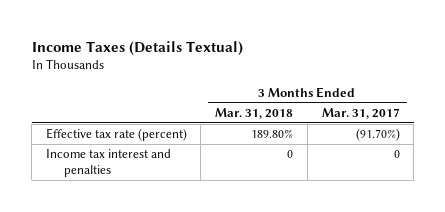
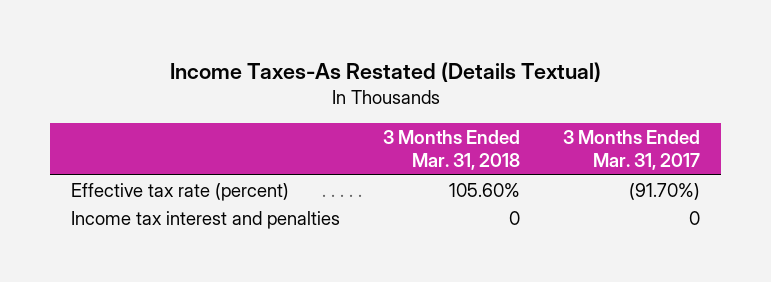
- Income Taxes (Details Textual)
+ Income Taxes-As Restated (Details Textual)
- Effective tax rate (percent) | 189.80% | (91.70%)
+ Effective tax rate (percent) | 105.60% | (91.70%)

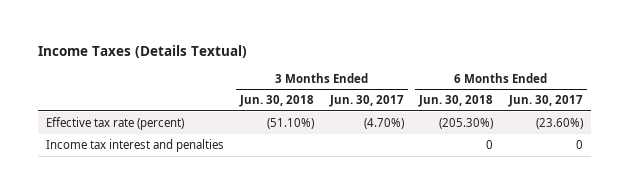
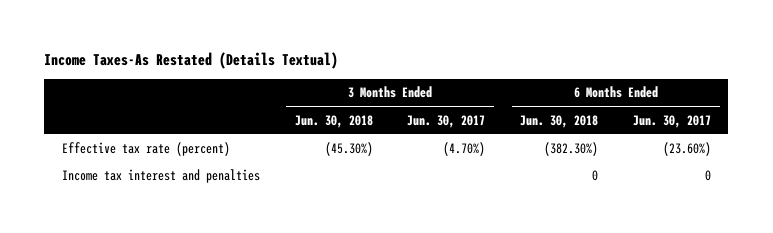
- Income Taxes (Details Textual)
+ Income Taxes-As Restated (Details Textual)
- Effective tax rate (percent) | (51.10%) | (4.70%) | (205.30%) | (23.60%)
+ Effective tax rate (percent) | (45.30%) | (4.70%) | (382.30%) | (23.60%)

